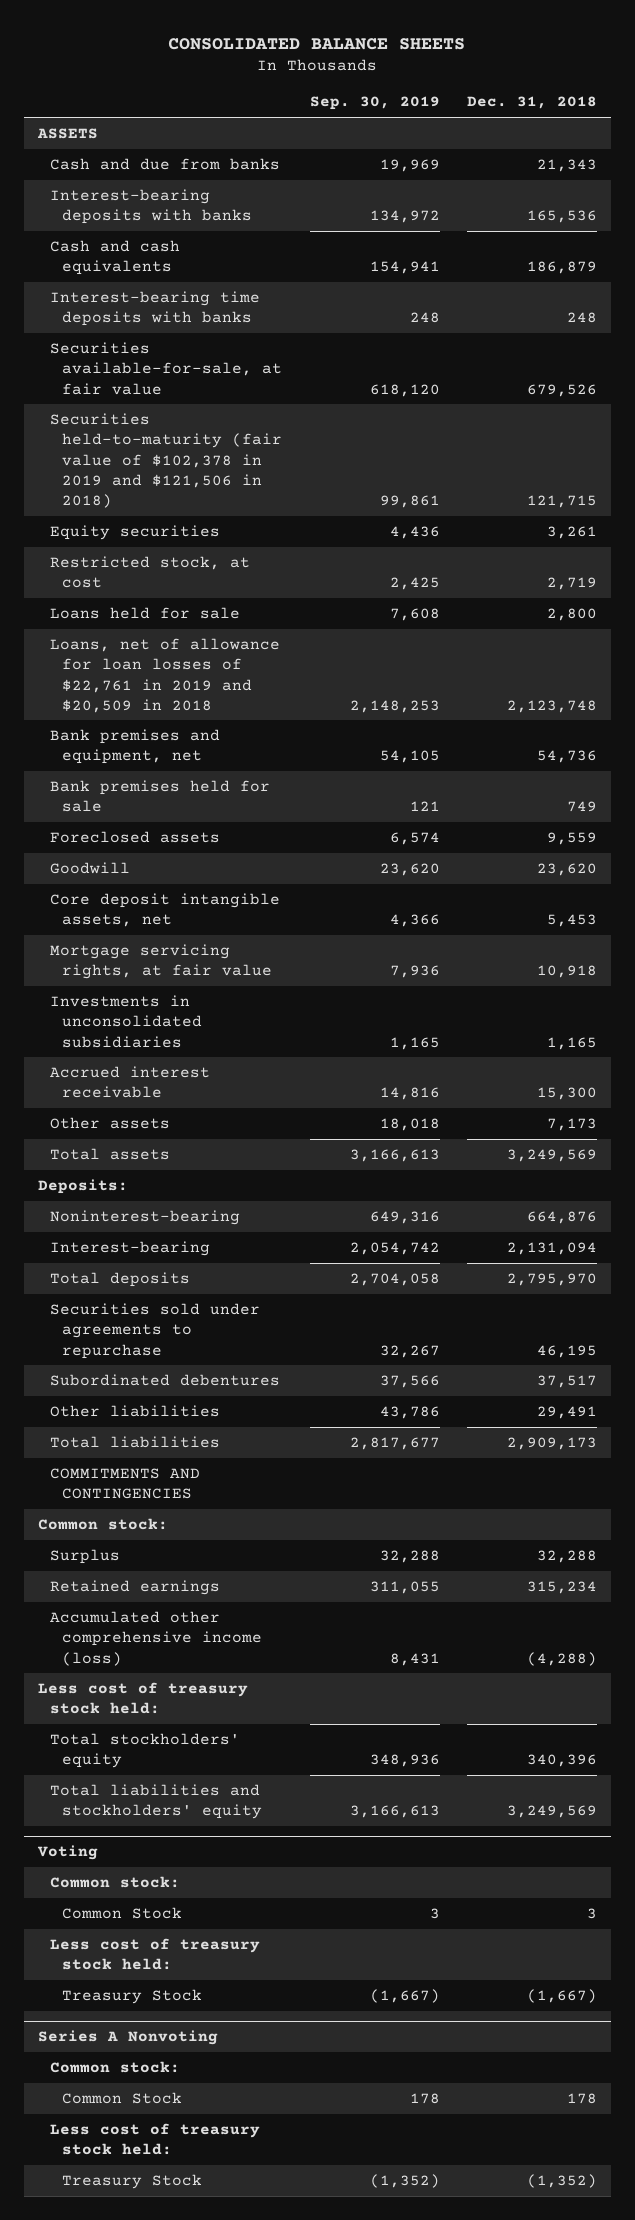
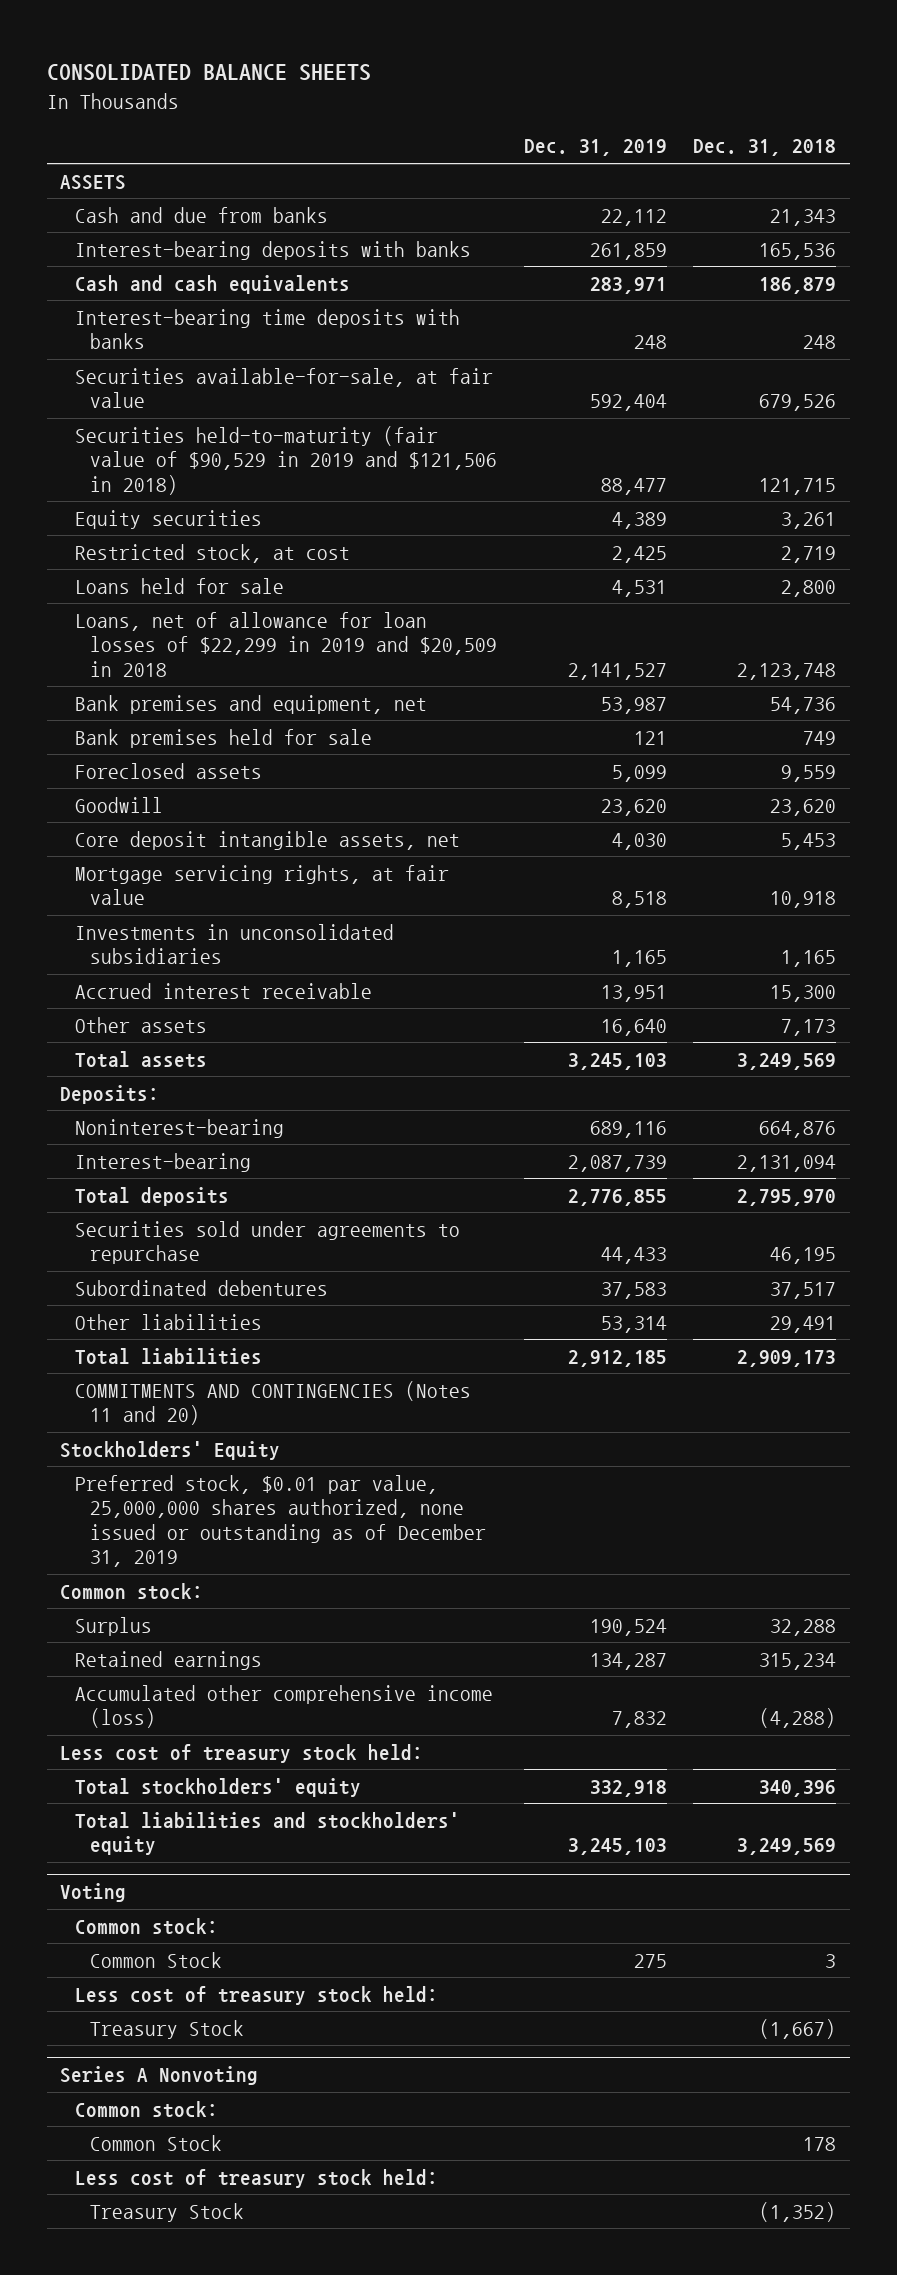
- | Sep. 30, 2019 | Dec. 31, 2018
+ | Dec. 31, 2019 | Dec. 31, 2018
- Securities held-to-maturity (fair value of $102,378 in 2019 and $121,506 in 2018) | 99,861 | 121,715
+ Securities held-to-maturity (fair value of $90,529 in 2019 and $121,506 in 2018) | 88,477 | 121,715
- Loans, net of allowance for loan losses of $22,761 in 2019 and $20,509 in 2018 | 2,148,253 | 2,123,748
+ Loans, net of allowance for loan losses of $22,299 in 2019 and $20,509 in 2018 | 2,141,527 | 2,123,748
- COMMITMENTS AND CONTINGENCIES
+ COMMITMENTS AND CONTINGENCIES (Notes 11 and 20)
+ Stockholders' Equity
+ Preferred stock, $0.01 par value, 25,000,000 shares authorized, none issued or outstanding as of December 31, 2019

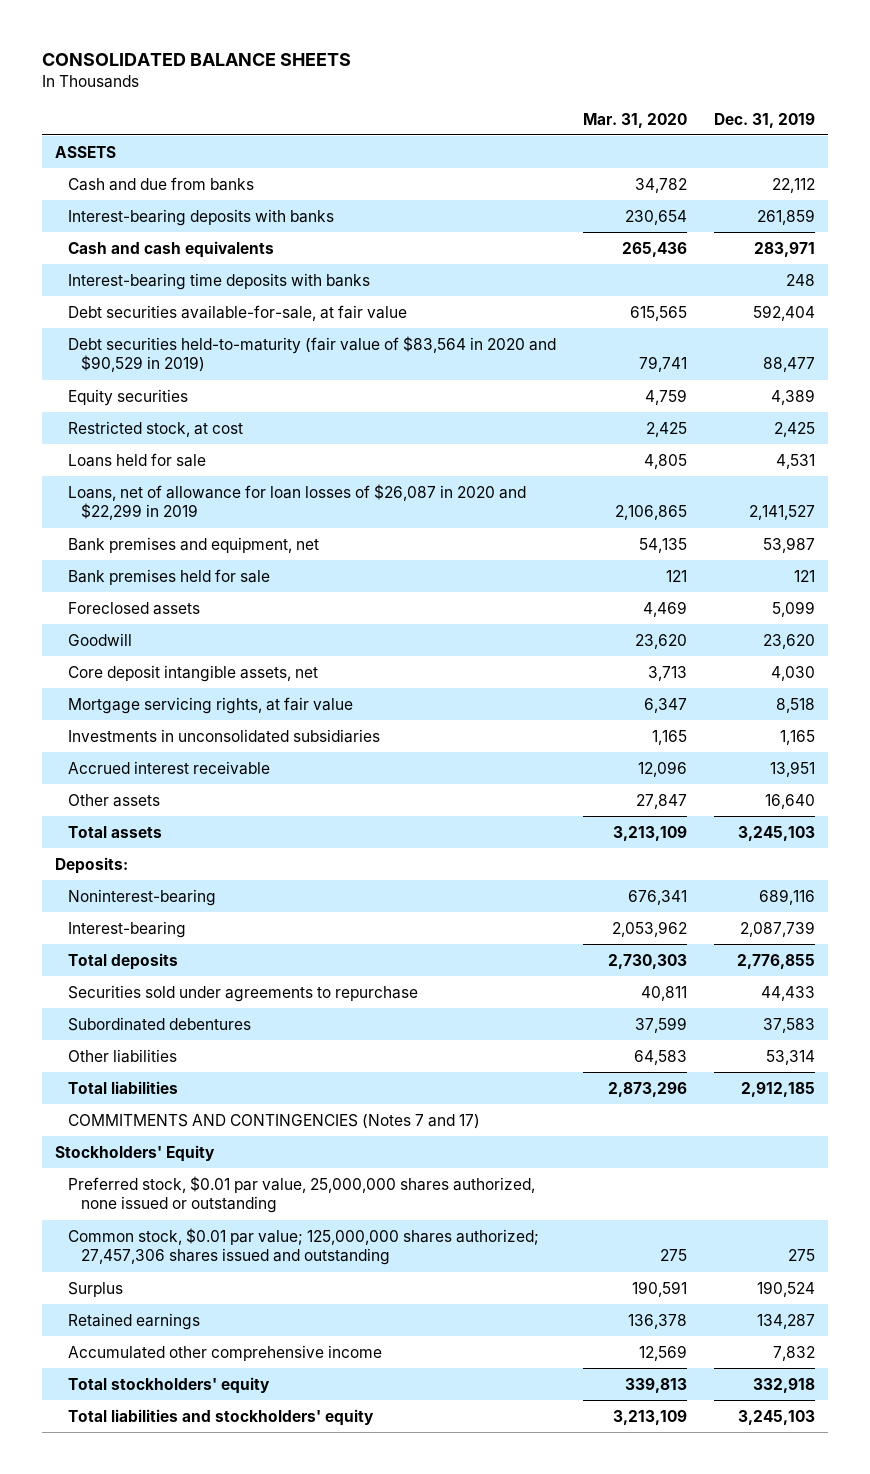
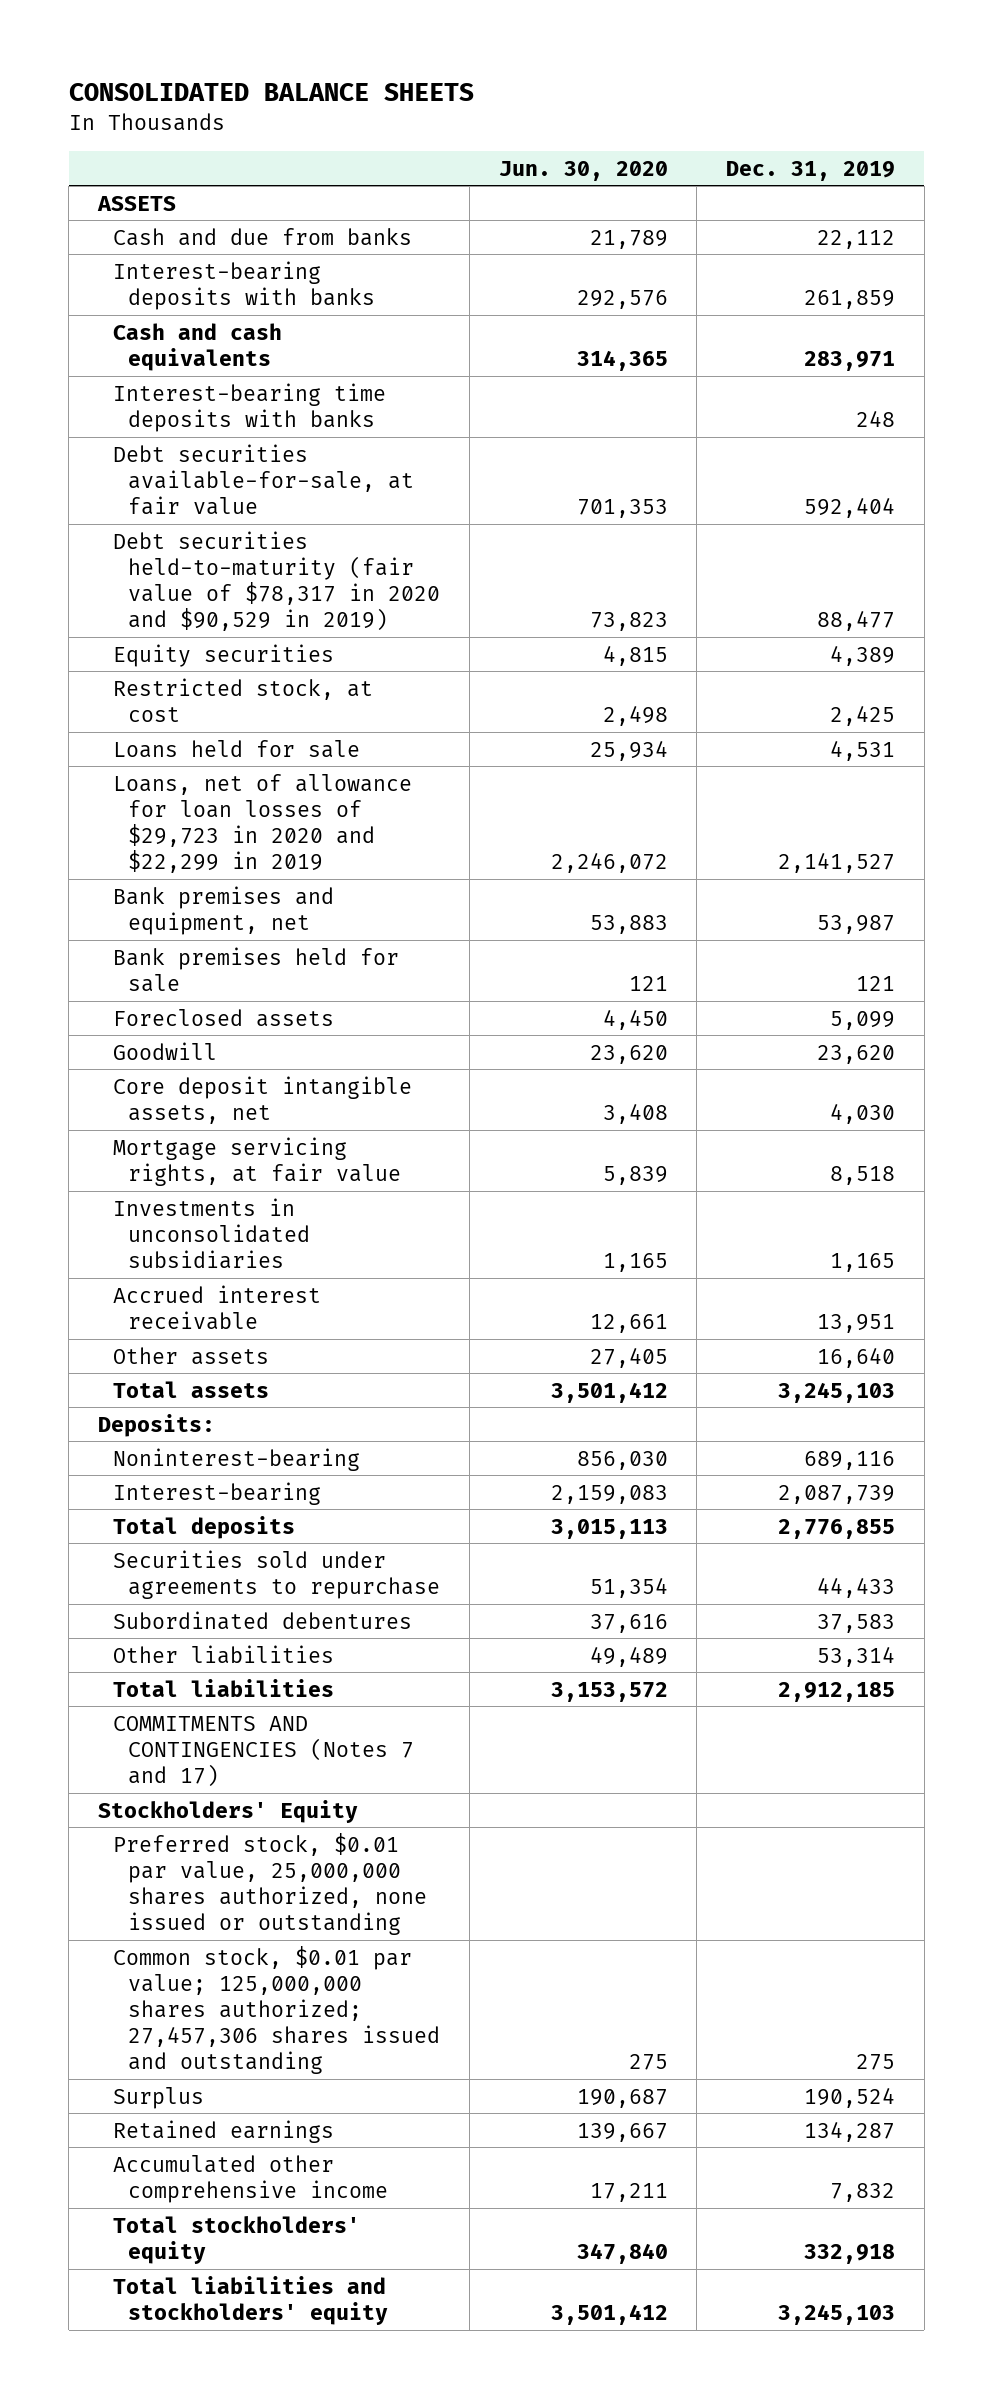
- | Mar. 31, 2020 | Dec. 31, 2019
+ | Jun. 30, 2020 | Dec. 31, 2019
- Debt securities held-to-maturity (fair value of $83,564 in 2020 and $90,529 in 2019) | 79,741 | 88,477
+ Debt securities held-to-maturity (fair value of $78,317 in 2020 and $90,529 in 2019) | 73,823 | 88,477
- Loans, net of allowance for loan losses of $26,087 in 2020 and $22,299 in 2019 | 2,106,865 | 2,141,527
+ Loans, net of allowance for loan losses of $29,723 in 2020 and $22,299 in 2019 | 2,246,072 | 2,141,527

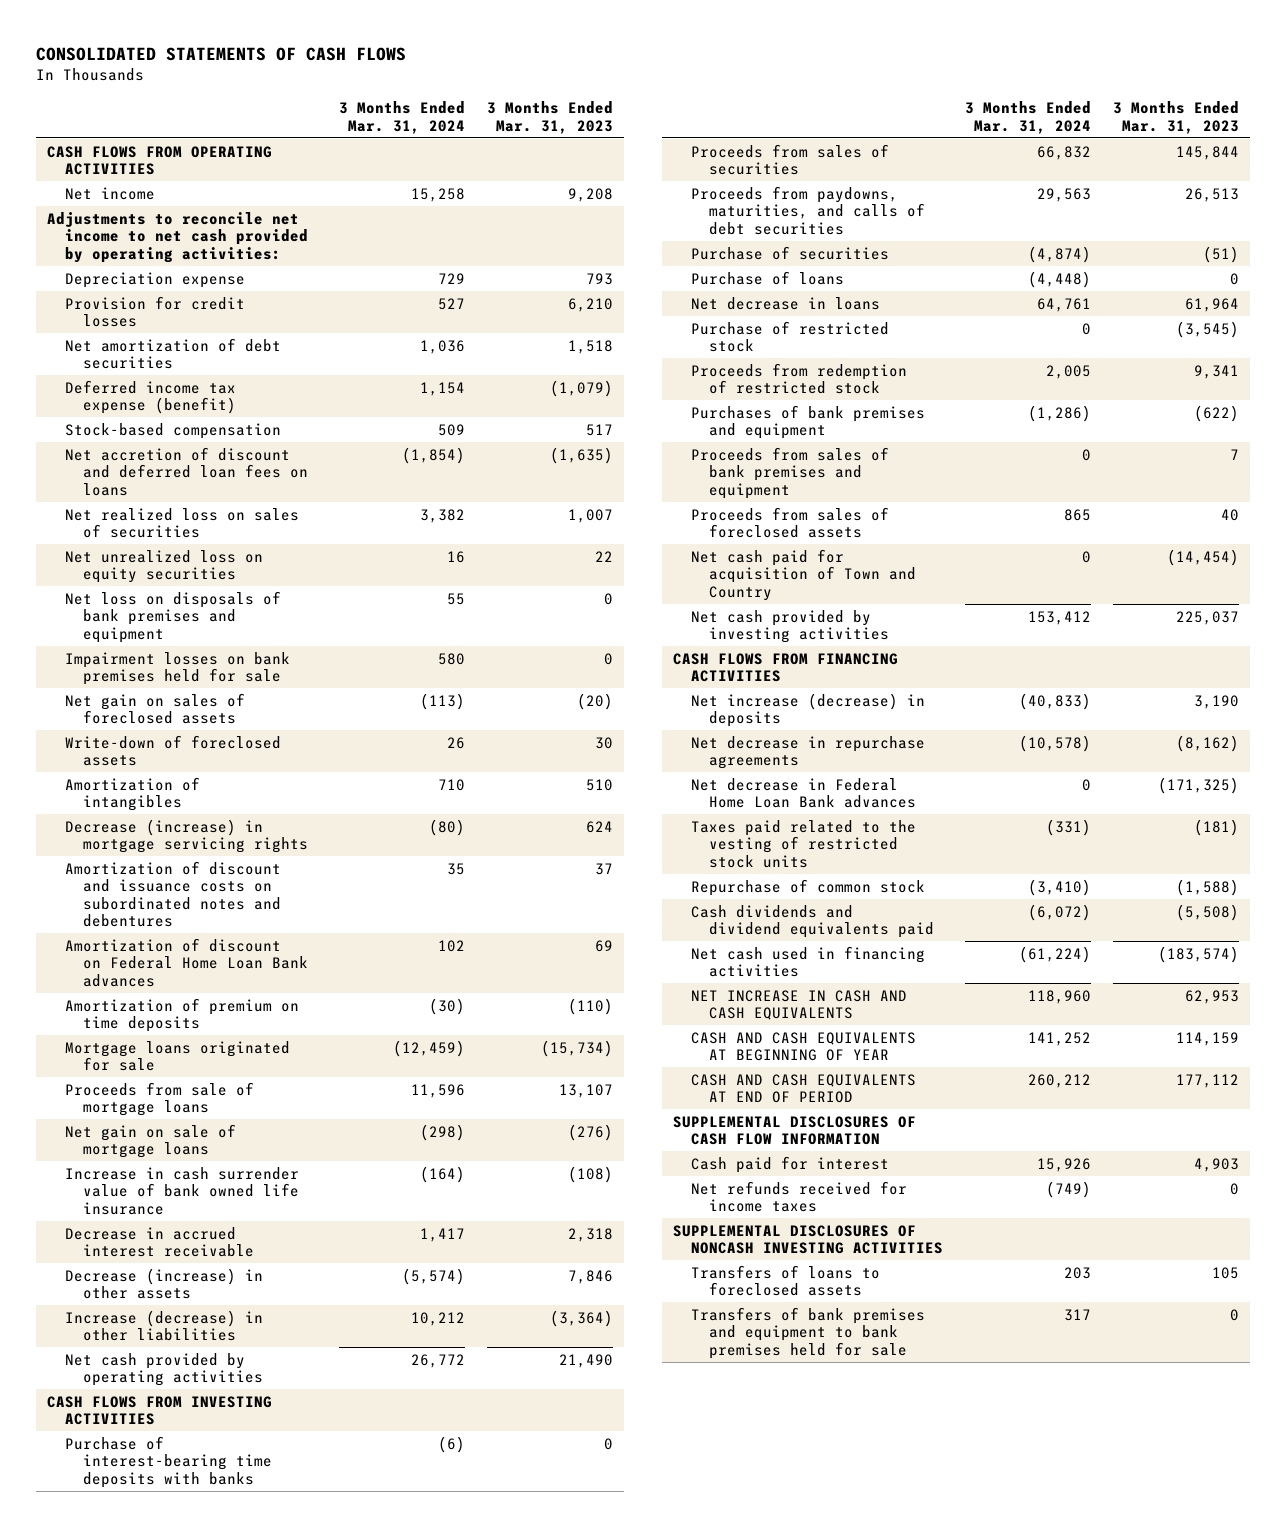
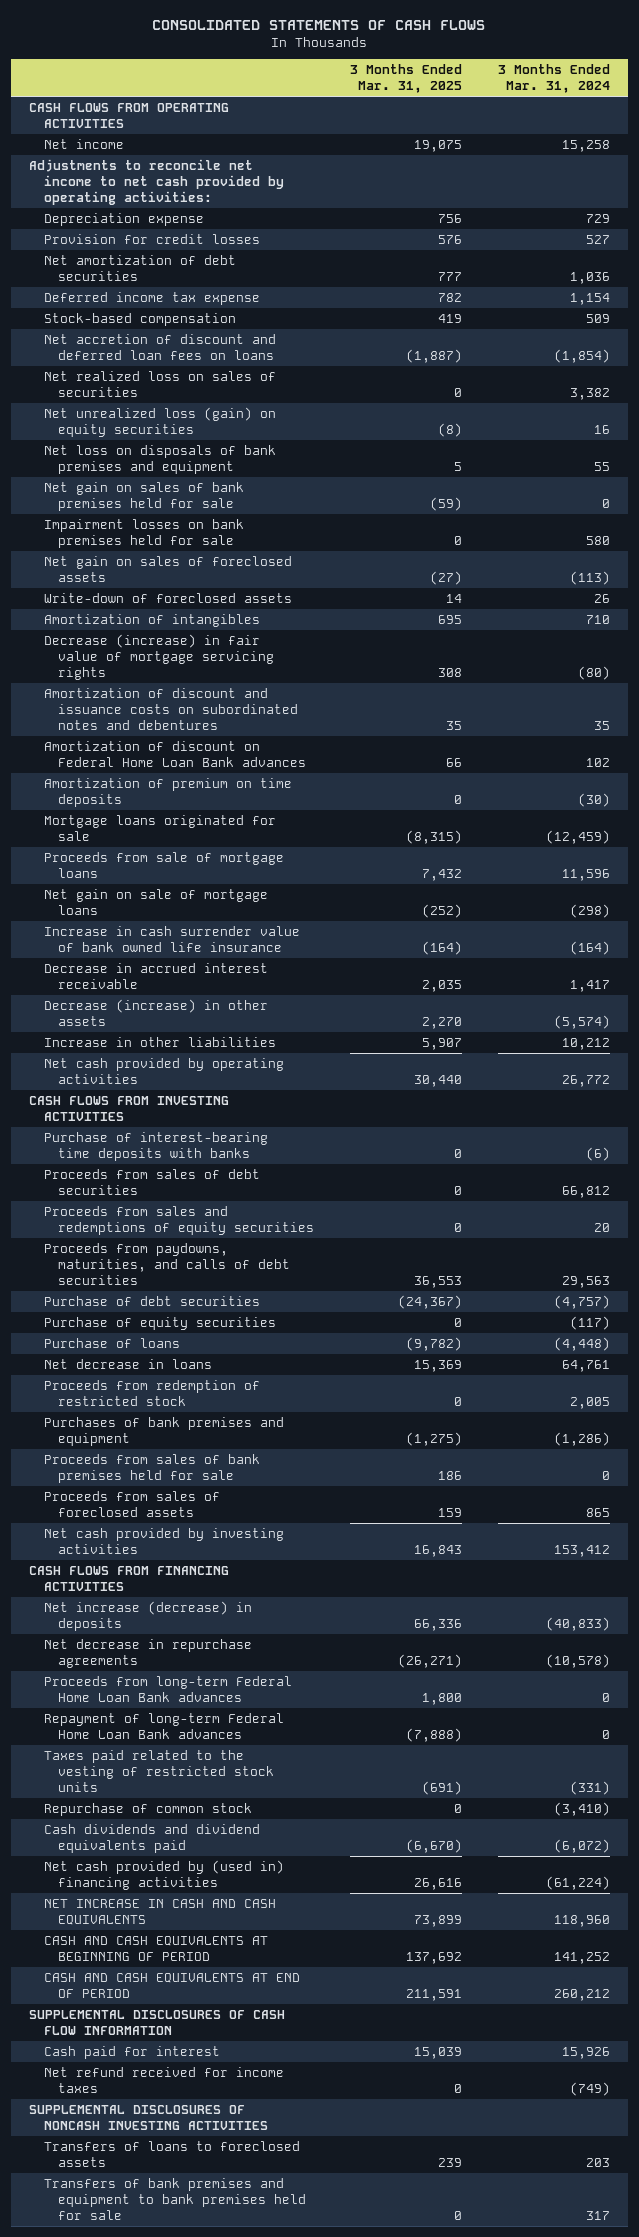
- | 3 Months Ended Mar. 31, 2024 | 3 Months Ended Mar. 31, 2023
+ | 3 Months Ended Mar. 31, 2025 | 3 Months Ended Mar. 31, 2024
- Deferred income tax expense (benefit) | 1,154 | (1,079)
+ Deferred income tax expense | 782 | 1,154
- Net unrealized loss on equity securities | 16 | 22
+ Net unrealized loss (gain) on equity securities | (8) | 16
+ Net gain on sales of bank premises held for sale | (59) | 0
- Decrease (increase) in mortgage servicing rights | (80) | 624
+ Decrease (increase) in fair value of mortgage servicing rights | 308 | (80)
- Increase (decrease) in other liabilities | 10,212 | (3,364)
+ Increase in other liabilities | 5,907 | 10,212
- Proceeds from sales of securities | 66,832 | 145,844
+ Proceeds from sales of debt securities | 0 | 66,812
+ Proceeds from sales and redemptions of equity securities | 0 | 20
- Purchase of securities | (4,874) | (51)
+ Purchase of debt securities | (24,367) | (4,757)
+ Purchase of equity securities | 0 | (117)
- Purchase of restricted stock | 0 | (3,545)
- Proceeds from sales of bank premises and equipment | 0 | 7
+ Proceeds from sales of bank premises held for sale | 186 | 0
- Net cash paid for acquisition of Town and Country | 0 | (14,454)
- Net decrease in Federal Home Loan Bank advances | 0 | (171,325)
+ Proceeds from long-term Federal Home Loan Bank advances | 1,800 | 0
+ Repayment of long-term Federal Home Loan Bank advances | (7,888) | 0
- Net cash used in financing activities | (61,224) | (183,574)
+ Net cash provided by (used in) financing activities | 26,616 | (61,224)
- CASH AND CASH EQUIVALENTS AT BEGINNING OF YEAR | 141,252 | 114,159
+ CASH AND CASH EQUIVALENTS AT BEGINNING OF PERIOD | 137,692 | 141,252
- Net refunds received for income taxes | (749) | 0
+ Net refund received for income taxes | 0 | (749)

